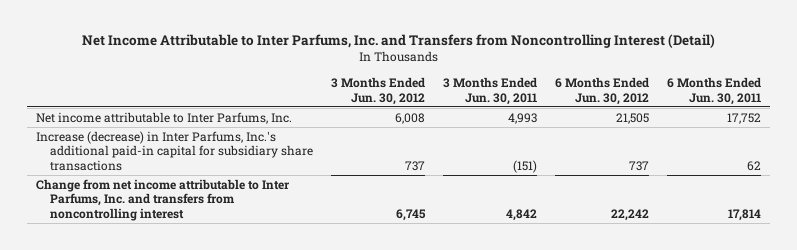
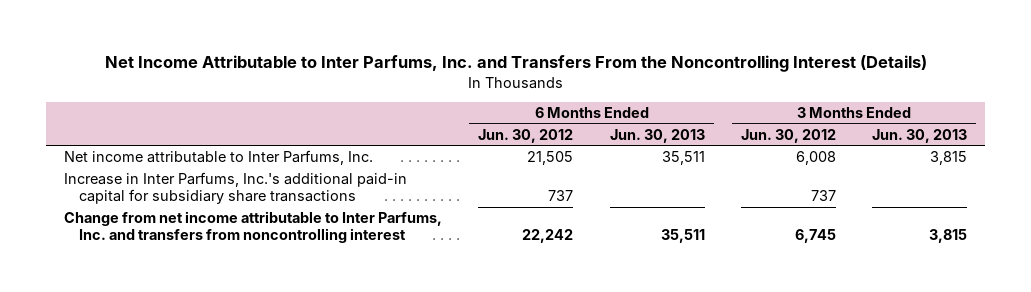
- Net Income Attributable to Inter Parfums, Inc. and Transfers from Noncontrolling Interest (Detail)
+ Net Income Attributable to Inter Parfums, Inc. and Transfers From the Noncontrolling Interest (Details)
- | 3 Months Ended Jun. 30, 2012 | 3 Months Ended Jun. 30, 2011 | 6 Months Ended Jun. 30, 2012 | 6 Months Ended Jun. 30, 2011
+ | 6 Months Ended Jun. 30, 2012 | 6 Months Ended Jun. 30, 2013 | 3 Months Ended Jun. 30, 2012 | 3 Months Ended Jun. 30, 2013
- Increase (decrease) in Inter Parfums, Inc.'s additional paid-in capital for subsidiary share transactions | 737 | (151) | 737 | 62
+ Increase in Inter Parfums, Inc.'s additional paid-in capital for subsidiary share transactions | 737 | | 737 |

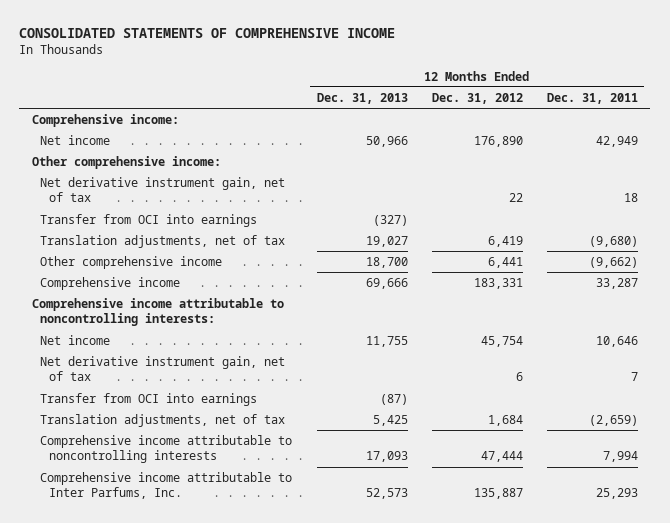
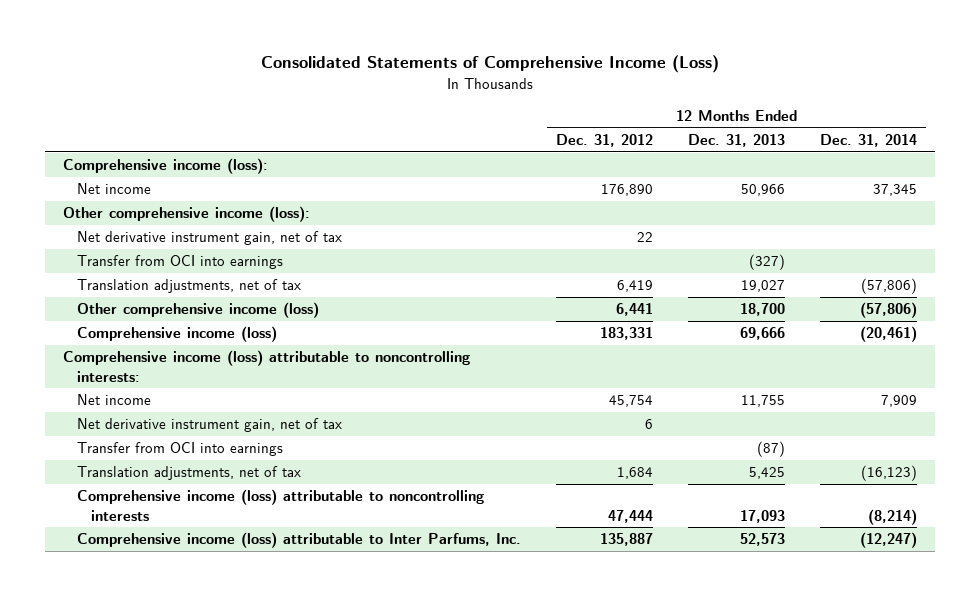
- CONSOLIDATED STATEMENTS OF COMPREHENSIVE INCOME
+ Consolidated Statements of Comprehensive Income (Loss)
- | 12 Months Ended Dec. 31, 2013 | 12 Months Ended Dec. 31, 2012 | 12 Months Ended Dec. 31, 2011
+ | 12 Months Ended Dec. 31, 2012 | 12 Months Ended Dec. 31, 2013 | 12 Months Ended Dec. 31, 2014
- Comprehensive income:
+ Comprehensive income (loss):
- Other comprehensive income:
+ Other comprehensive income (loss):
- Other comprehensive income | 18,700 | 6,441 | (9,662)
- Comprehensive income | 69,666 | 183,331 | 33,287
- Comprehensive income attributable to noncontrolling interests:
+ Other comprehensive income (loss) | 6,441 | 18,700 | (57,806)
+ Comprehensive income (loss) | 183,331 | 69,666 | (20,461)
+ Comprehensive income (loss) attributable to noncontrolling interests:
- Comprehensive income attributable to noncontrolling interests | 17,093 | 47,444 | 7,994
- Comprehensive income attributable to Inter Parfums, Inc. | 52,573 | 135,887 | 25,293
+ Comprehensive income (loss) attributable to noncontrolling interests | 47,444 | 17,093 | (8,214)
+ Comprehensive income (loss) attributable to Inter Parfums, Inc. | 135,887 | 52,573 | (12,247)

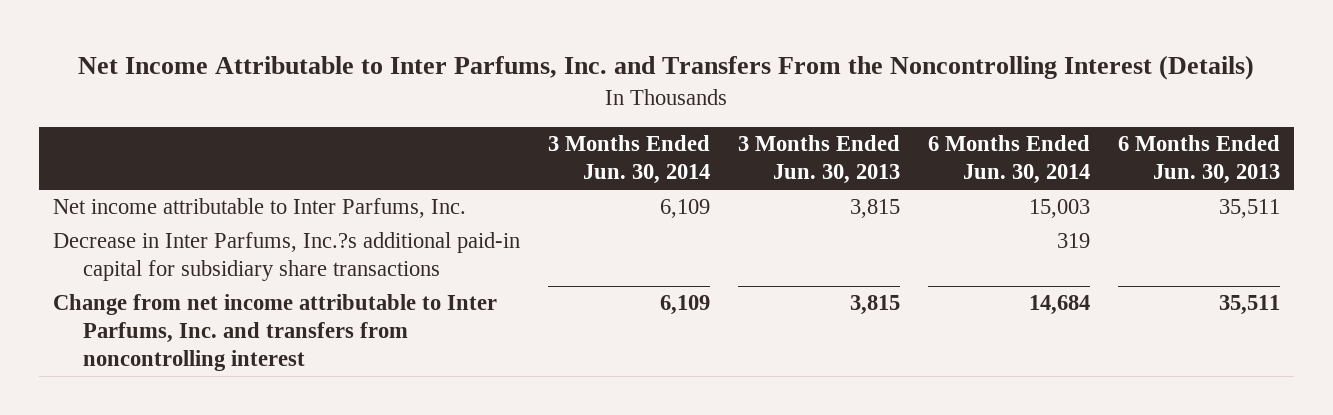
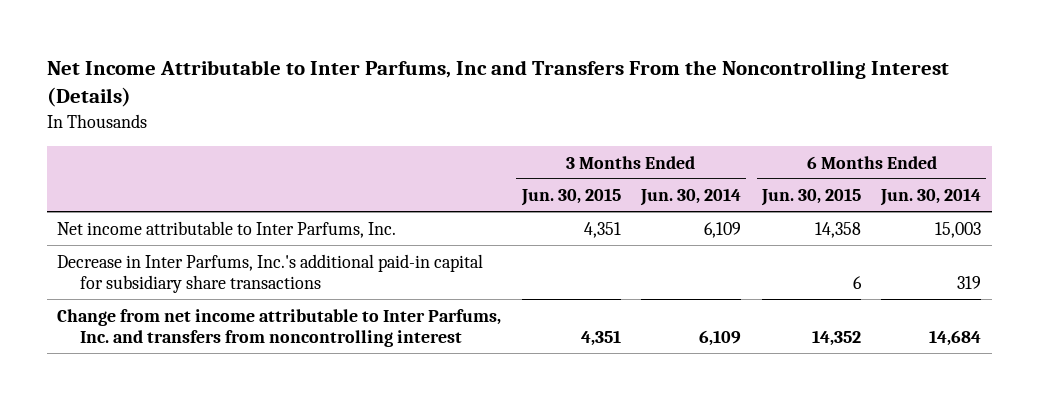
- Net Income Attributable to Inter Parfums, Inc. and Transfers From the Noncontrolling Interest (Details)
+ Net Income Attributable to Inter Parfums, Inc and Transfers From the Noncontrolling Interest (Details)
- | 3 Months Ended Jun. 30, 2014 | 3 Months Ended Jun. 30, 2013 | 6 Months Ended Jun. 30, 2014 | 6 Months Ended Jun. 30, 2013
+ | 3 Months Ended Jun. 30, 2015 | 3 Months Ended Jun. 30, 2014 | 6 Months Ended Jun. 30, 2015 | 6 Months Ended Jun. 30, 2014
- Decrease in Inter Parfums, Inc.?s additional paid-in capital for subsidiary share transactions | | | 319 |
+ Decrease in Inter Parfums, Inc.'s additional paid-in capital for subsidiary share transactions | | | 6 | 319

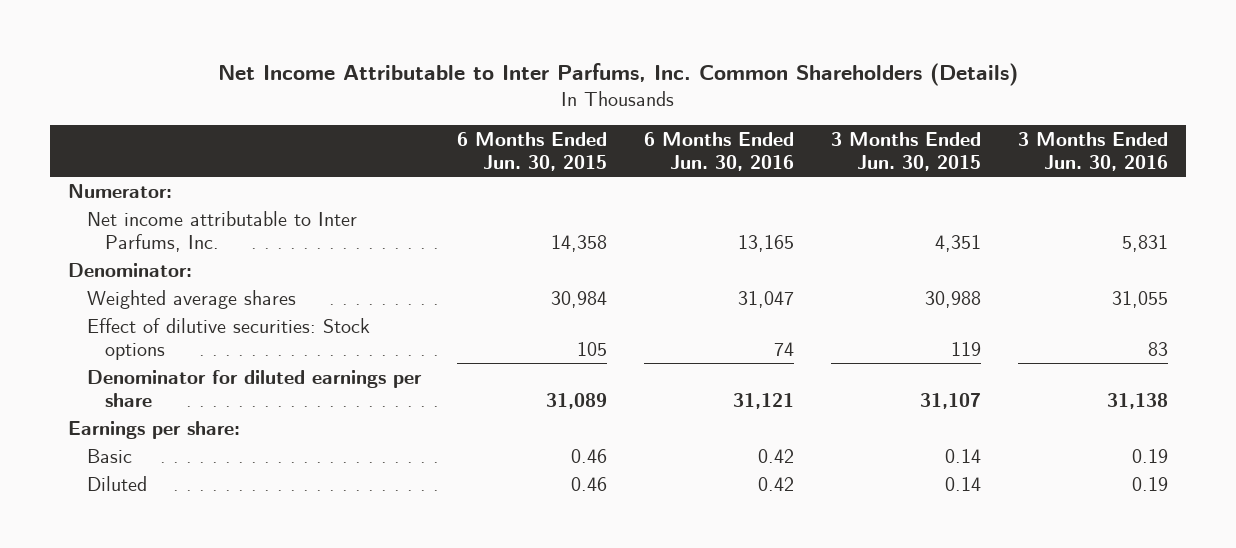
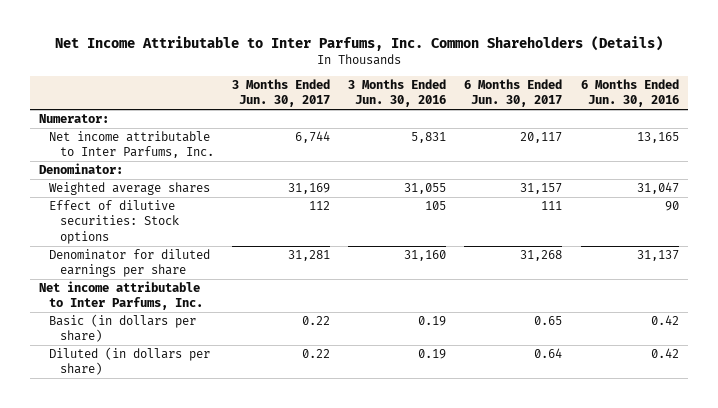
- | 6 Months Ended Jun. 30, 2015 | 6 Months Ended Jun. 30, 2016 | 3 Months Ended Jun. 30, 2015 | 3 Months Ended Jun. 30, 2016
+ | 3 Months Ended Jun. 30, 2017 | 3 Months Ended Jun. 30, 2016 | 6 Months Ended Jun. 30, 2017 | 6 Months Ended Jun. 30, 2016
- Effect of dilutive securities: Stock options | 105 | 74 | 119 | 83
- Denominator for diluted earnings per share | 31,089 | 31,121 | 31,107 | 31,138
- Earnings per share:
- Basic | 0.46 | 0.42 | 0.14 | 0.19
- Diluted | 0.46 | 0.42 | 0.14 | 0.19
+ Effect of dilutive securities: Stock options | 112 | 105 | 111 | 90
+ Denominator for diluted earnings per share | 31,281 | 31,160 | 31,268 | 31,137
+ Net income attributable to Inter Parfums, Inc.
+ Basic (in dollars per share) | 0.22 | 0.19 | 0.65 | 0.42
+ Diluted (in dollars per share) | 0.22 | 0.19 | 0.64 | 0.42

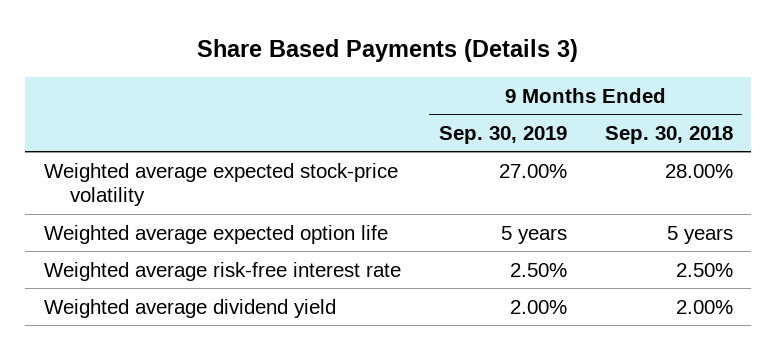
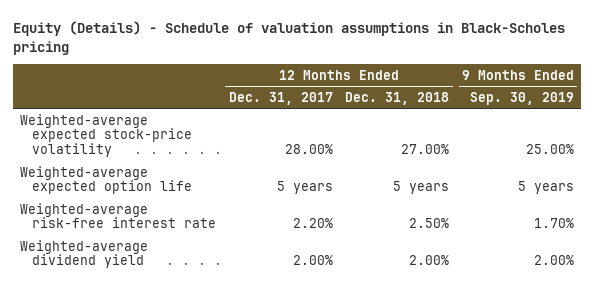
- Share Based Payments (Details 3)
+ Equity (Details) - Schedule of valuation assumptions in Black-Scholes pricing
- | 9 Months Ended Sep. 30, 2019 | 9 Months Ended Sep. 30, 2018
+ | 12 Months Ended Dec. 31, 2017 | 12 Months Ended Dec. 31, 2018 | 9 Months Ended Sep. 30, 2019
- Weighted average expected stock-price volatility | 27.00% | 28.00%
- Weighted average expected option life | 5 years | 5 years
- Weighted average risk-free interest rate | 2.50% | 2.50%
- Weighted average dividend yield | 2.00% | 2.00%
+ Weighted-average expected stock-price volatility | 28.00% | 27.00% | 25.00%
+ Weighted-average expected option life | 5 years | 5 years | 5 years
+ Weighted-average risk-free interest rate | 2.20% | 2.50% | 1.70%
+ Weighted-average dividend yield | 2.00% | 2.00% | 2.00%

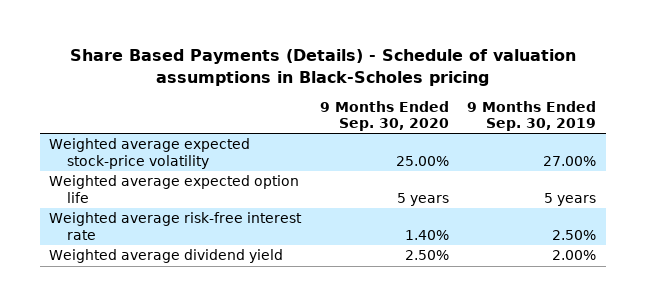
- Equity (Details) - Schedule of valuation assumptions in Black-Scholes pricing
+ Share Based Payments (Details) - Schedule of valuation assumptions in Black-Scholes pricing
- | 12 Months Ended Dec. 31, 2017 | 12 Months Ended Dec. 31, 2018 | 9 Months Ended Sep. 30, 2019
+ | 9 Months Ended Sep. 30, 2020 | 9 Months Ended Sep. 30, 2019
- Weighted-average expected stock-price volatility | 28.00% | 27.00% | 25.00%
- Weighted-average expected option life | 5 years | 5 years | 5 years
- Weighted-average risk-free interest rate | 2.20% | 2.50% | 1.70%
- Weighted-average dividend yield | 2.00% | 2.00% | 2.00%
+ Weighted average expected stock-price volatility | 25.00% | 27.00%
+ Weighted average expected option life | 5 years | 5 years
+ Weighted average risk-free interest rate | 1.40% | 2.50%
+ Weighted average dividend yield | 2.50% | 2.00%

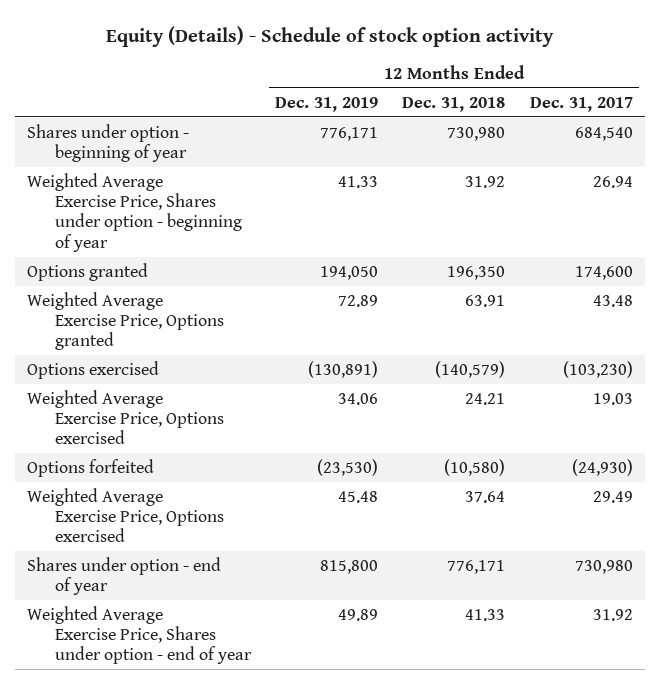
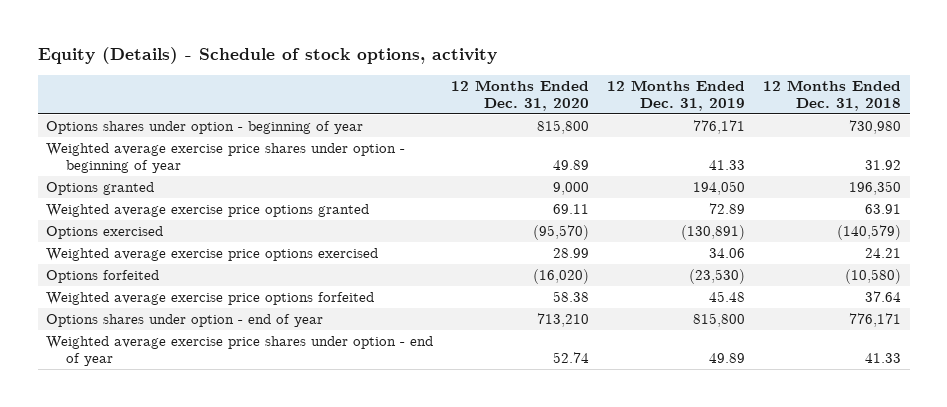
- Equity (Details) - Schedule of stock option activity
+ Equity (Details) - Schedule of stock options, activity
- | 12 Months Ended Dec. 31, 2019 | 12 Months Ended Dec. 31, 2018 | 12 Months Ended Dec. 31, 2017
+ | 12 Months Ended Dec. 31, 2020 | 12 Months Ended Dec. 31, 2019 | 12 Months Ended Dec. 31, 2018
- Shares under option - beginning of year | 776,171 | 730,980 | 684,540
- Weighted Average Exercise Price, Shares under option - beginning of year | 41.33 | 31.92 | 26.94
+ Options shares under option - beginning of year | 815,800 | 776,171 | 730,980
+ Weighted average exercise price shares under option - beginning of year | 49.89 | 41.33 | 31.92
- Weighted Average Exercise Price, Options granted | 72.89 | 63.91 | 43.48
+ Weighted average exercise price options granted | 69.11 | 72.89 | 63.91
- Weighted Average Exercise Price, Options exercised | 34.06 | 24.21 | 19.03
+ Weighted average exercise price options exercised | 28.99 | 34.06 | 24.21
- Weighted Average Exercise Price, Options exercised | 45.48 | 37.64 | 29.49
- Shares under option - end of year | 815,800 | 776,171 | 730,980
- Weighted Average Exercise Price, Shares under option - end of year | 49.89 | 41.33 | 31.92
+ Weighted average exercise price options forfeited | 58.38 | 45.48 | 37.64
+ Options shares under option - end of year | 713,210 | 815,800 | 776,171
+ Weighted average exercise price shares under option - end of year | 52.74 | 49.89 | 41.33

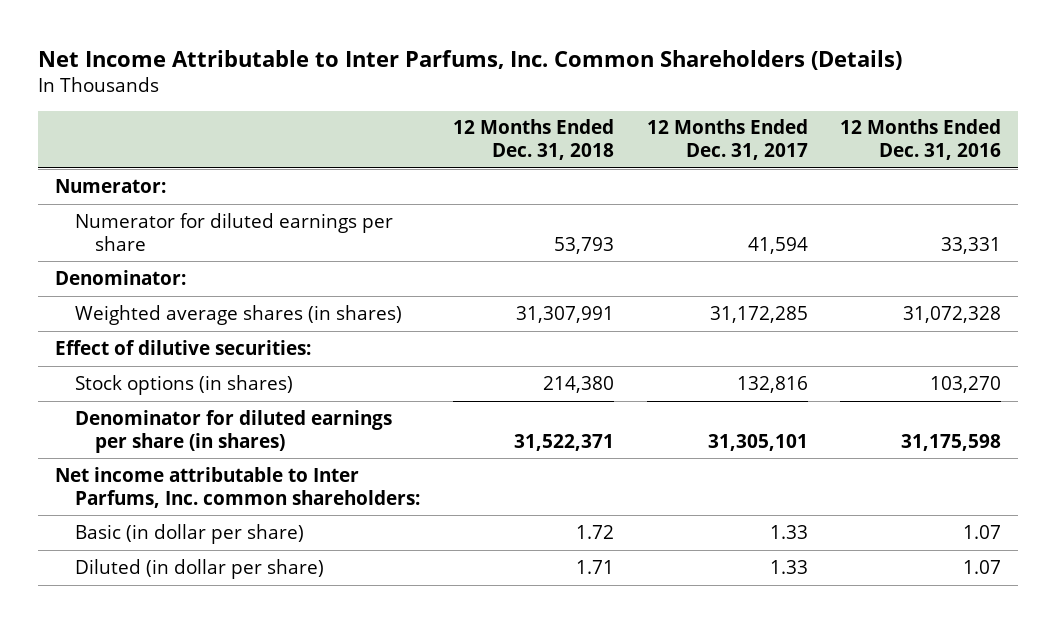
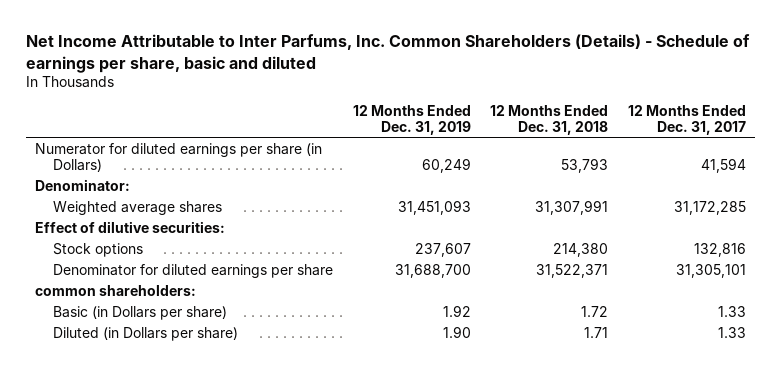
- Net Income Attributable to Inter Parfums, Inc. Common Shareholders (Details)
+ Net Income Attributable to Inter Parfums, Inc. Common Shareholders (Details) - Schedule of earnings per share, basic and diluted
- | 12 Months Ended Dec. 31, 2018 | 12 Months Ended Dec. 31, 2017 | 12 Months Ended Dec. 31, 2016
+ | 12 Months Ended Dec. 31, 2019 | 12 Months Ended Dec. 31, 2018 | 12 Months Ended Dec. 31, 2017
- Numerator:
- Numerator for diluted earnings per share | 53,793 | 41,594 | 33,331
+ Numerator for diluted earnings per share (in Dollars) | 60,249 | 53,793 | 41,594
- Weighted average shares (in shares) | 31,307,991 | 31,172,285 | 31,072,328
+ Weighted average shares | 31,451,093 | 31,307,991 | 31,172,285
- Stock options (in shares) | 214,380 | 132,816 | 103,270
- Denominator for diluted earnings per share (in shares) | 31,522,371 | 31,305,101 | 31,175,598
- Net income attributable to Inter Parfums, Inc. common shareholders:
- Basic (in dollar per share) | 1.72 | 1.33 | 1.07
- Diluted (in dollar per share) | 1.71 | 1.33 | 1.07
+ Stock options | 237,607 | 214,380 | 132,816
+ Denominator for diluted earnings per share | 31,688,700 | 31,522,371 | 31,305,101
+ common shareholders:
+ Basic (in Dollars per share) | 1.92 | 1.72 | 1.33
+ Diluted (in Dollars per share) | 1.90 | 1.71 | 1.33

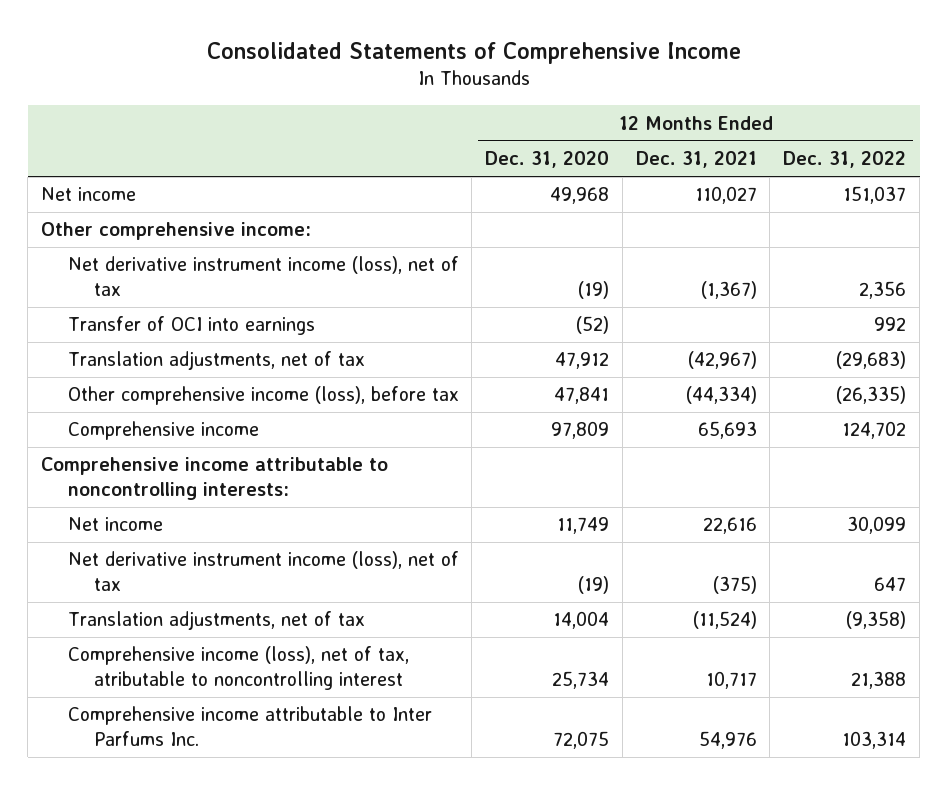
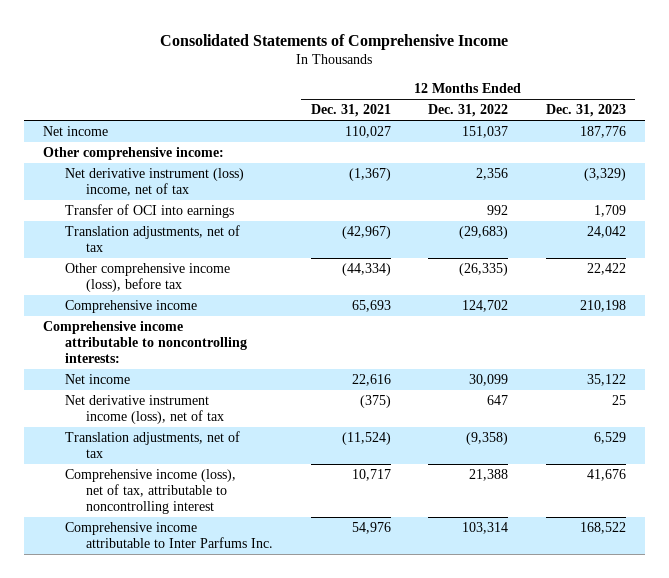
- | 12 Months Ended Dec. 31, 2020 | 12 Months Ended Dec. 31, 2021 | 12 Months Ended Dec. 31, 2022
+ | 12 Months Ended Dec. 31, 2021 | 12 Months Ended Dec. 31, 2022 | 12 Months Ended Dec. 31, 2023
- Net derivative instrument income (loss), net of tax | (19) | (1,367) | 2,356
+ Net derivative instrument (loss) income, net of tax | (1,367) | 2,356 | (3,329)
- Comprehensive income (loss), net of tax, atributable to noncontrolling interest | 25,734 | 10,717 | 21,388
+ Comprehensive income (loss), net of tax, attributable to noncontrolling interest | 10,717 | 21,388 | 41,676

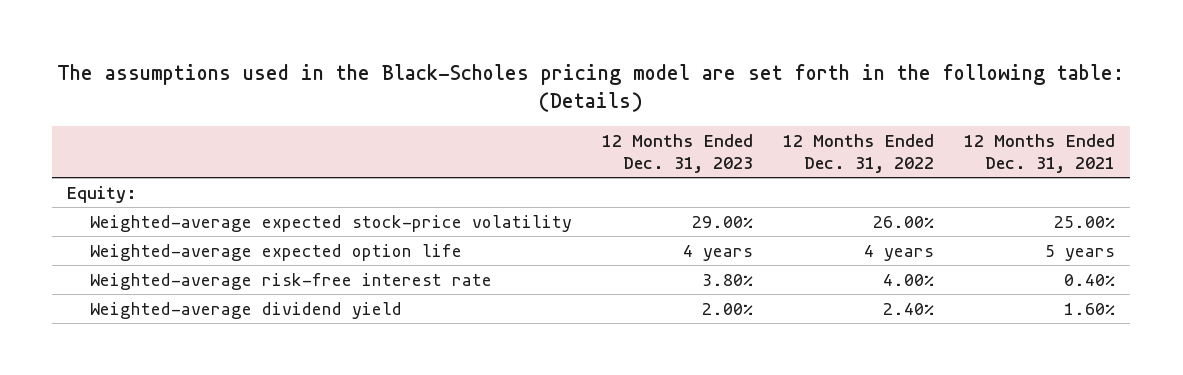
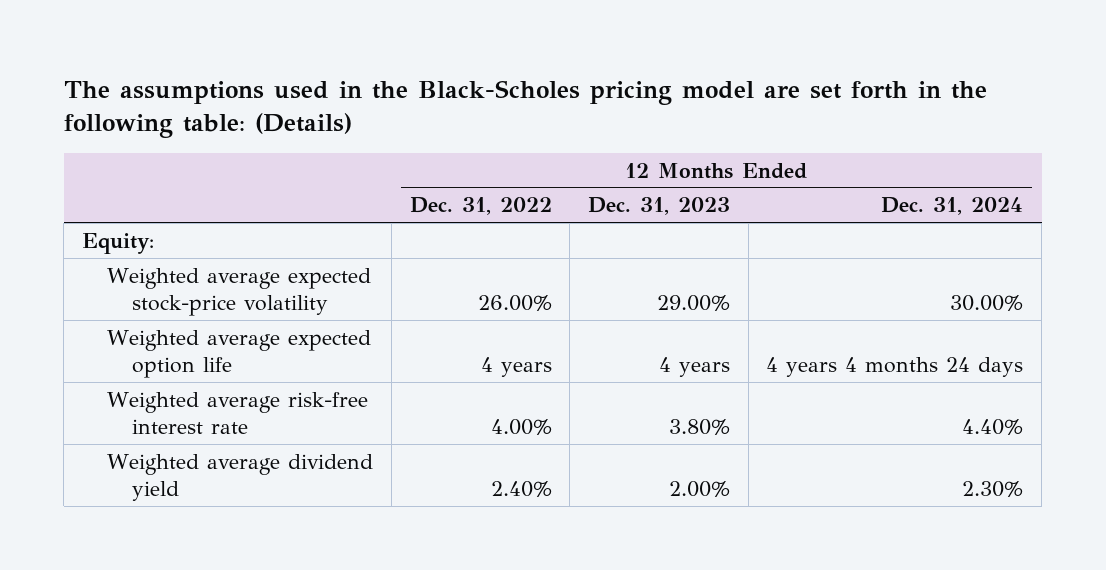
- | 12 Months Ended Dec. 31, 2023 | 12 Months Ended Dec. 31, 2022 | 12 Months Ended Dec. 31, 2021
+ | 12 Months Ended Dec. 31, 2022 | 12 Months Ended Dec. 31, 2023 | 12 Months Ended Dec. 31, 2024
- Weighted-average expected stock-price volatility | 29.00% | 26.00% | 25.00%
- Weighted-average expected option life | 4 years | 4 years | 5 years
- Weighted-average risk-free interest rate | 3.80% | 4.00% | 0.40%
- Weighted-average dividend yield | 2.00% | 2.40% | 1.60%
+ Weighted average expected stock-price volatility | 26.00% | 29.00% | 30.00%
+ Weighted average expected option life | 4 years | 4 years | 4 years 4 months 24 days
+ Weighted average risk-free interest rate | 4.00% | 3.80% | 4.40%
+ Weighted average dividend yield | 2.40% | 2.00% | 2.30%

